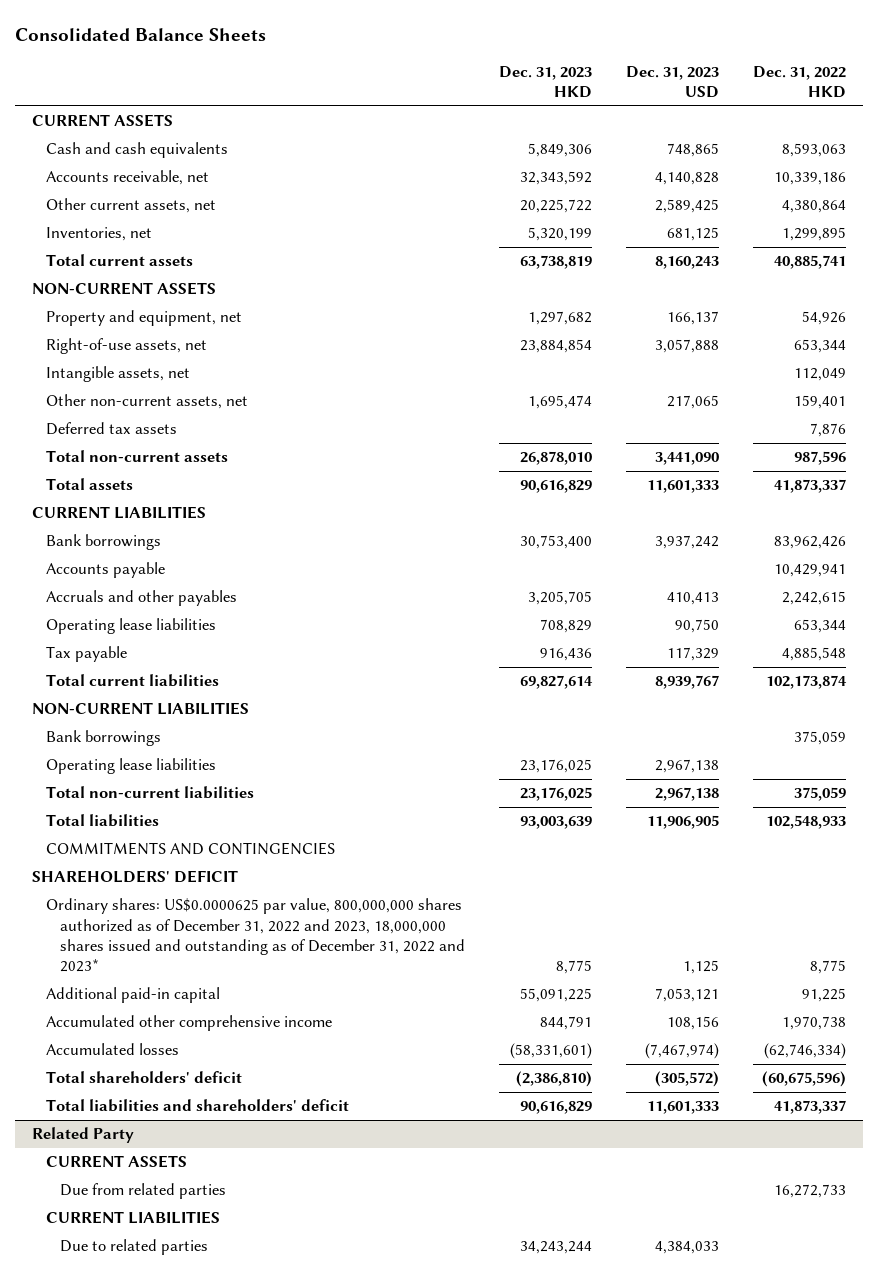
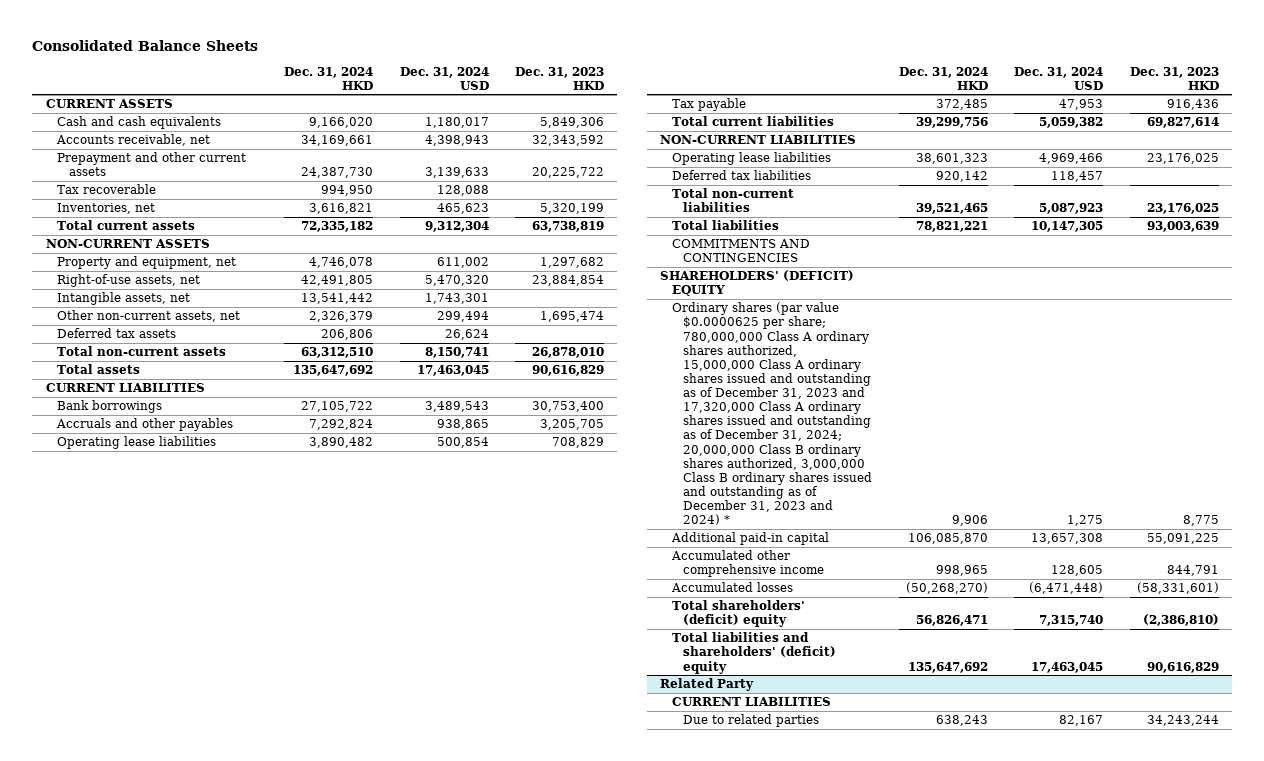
- | Dec. 31, 2023 HKD | Dec. 31, 2023 USD | Dec. 31, 2022 HKD
+ | Dec. 31, 2024 HKD | Dec. 31, 2024 USD | Dec. 31, 2023 HKD
- Other current assets, net | 20,225,722 | 2,589,425 | 4,380,864
+ Prepayment and other current assets | 24,387,730 | 3,139,633 | 20,225,722
+ Tax recoverable | 994,950 | 128,088 |
- Accounts payable | | | 10,429,941
- Bank borrowings | | | 375,059
+ Deferred tax liabilities | 920,142 | 118,457 |
- SHAREHOLDERS' DEFICIT
- Ordinary shares: US$0.0000625 par value, 800,000,000 shares authorized as of December 31, 2022 and 2023, 18,000,000 shares issued and outstanding as of December 31, 2022 and 2023* | 8,775 | 1,125 | 8,775
+ SHAREHOLDERS' (DEFICIT) EQUITY
+ Ordinary shares (par value $0.0000625 per share; 780,000,000 Class A ordinary shares authorized, 15,000,000 Class A ordinary shares issued and outstanding as of December 31, 2023 and 17,320,000 Class A ordinary shares issued and outstanding as of December 31, 2024; 20,000,000 Class B ordinary shares authorized, 3,000,000 Class B ordinary shares issued and outstanding as of December 31, 2023 and 2024) * | 9,906 | 1,275 | 8,775
- Total shareholders' deficit | (2,386,810) | (305,572) | (60,675,596)
- Total liabilities and shareholders' deficit | 90,616,829 | 11,601,333 | 41,873,337
+ Total shareholders' (deficit) equity | 56,826,471 | 7,315,740 | (2,386,810)
+ Total liabilities and shareholders' (deficit) equity | 135,647,692 | 17,463,045 | 90,616,829
@ Related Party
- CURRENT ASSETS
- Due from related parties | | | 16,272,733

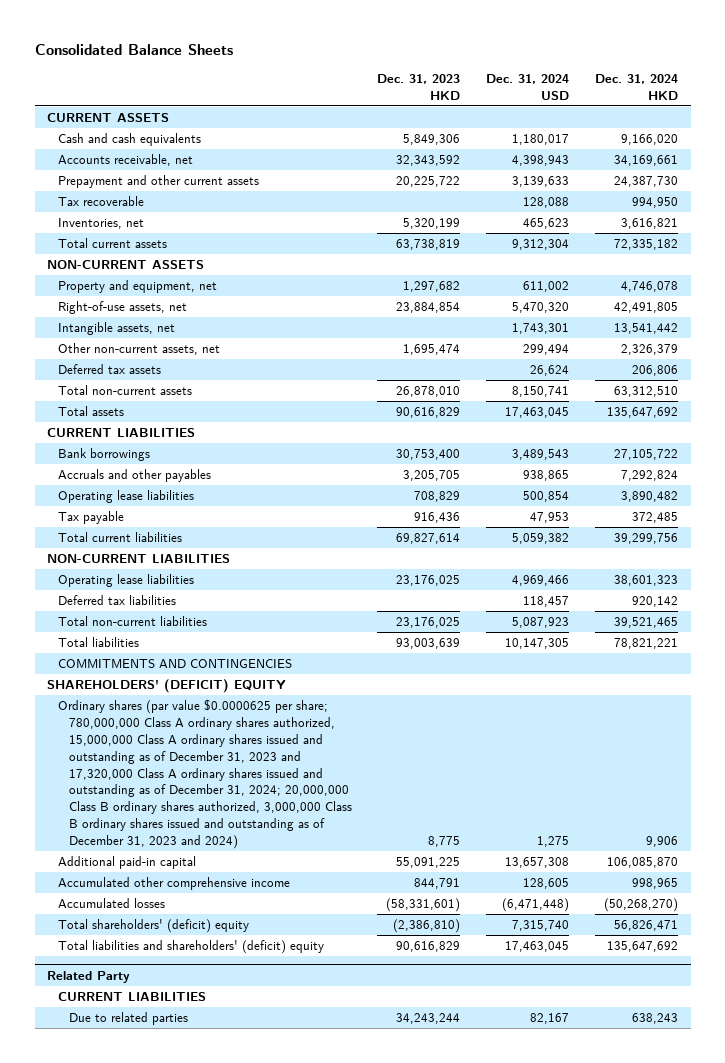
- | Dec. 31, 2024 HKD | Dec. 31, 2024 USD | Dec. 31, 2023 HKD
+ | Dec. 31, 2023 HKD | Dec. 31, 2024 USD | Dec. 31, 2024 HKD
- Ordinary shares (par value $0.0000625 per share; 780,000,000 Class A ordinary shares authorized, 15,000,000 Class A ordinary shares issued and outstanding as of December 31, 2023 and 17,320,000 Class A ordinary shares issued and outstanding as of December 31, 2024; 20,000,000 Class B ordinary shares authorized, 3,000,000 Class B ordinary shares issued and outstanding as of December 31, 2023 and 2024) * | 9,906 | 1,275 | 8,775
+ Ordinary shares (par value $0.0000625 per share; 780,000,000 Class A ordinary shares authorized, 15,000,000 Class A ordinary shares issued and outstanding as of December 31, 2023 and 17,320,000 Class A ordinary shares issued and outstanding as of December 31, 2024; 20,000,000 Class B ordinary shares authorized, 3,000,000 Class B ordinary shares issued and outstanding as of December 31, 2023 and 2024) | 8,775 | 1,275 | 9,906

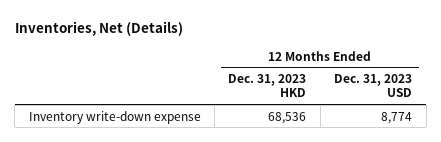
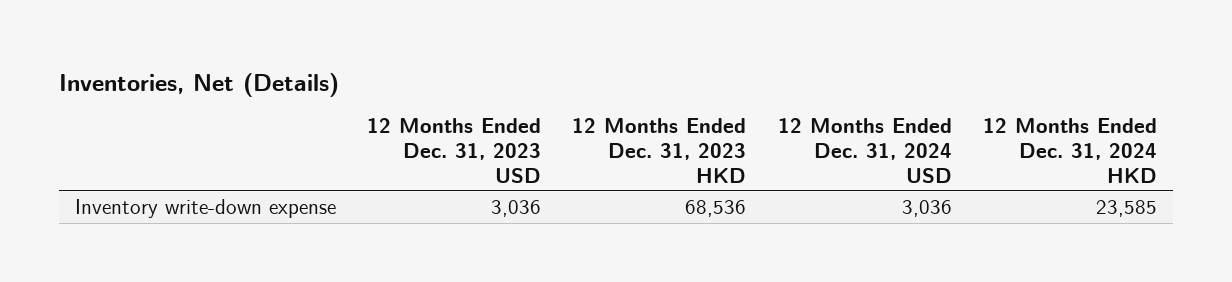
- | 12 Months Ended Dec. 31, 2023 HKD | 12 Months Ended Dec. 31, 2023 USD
+ | 12 Months Ended Dec. 31, 2023 USD | 12 Months Ended Dec. 31, 2023 HKD | 12 Months Ended Dec. 31, 2024 USD | 12 Months Ended Dec. 31, 2024 HKD
- Inventory write-down expense | 68,536 | 8,774
+ Inventory write-down expense | 3,036 | 68,536 | 3,036 | 23,585

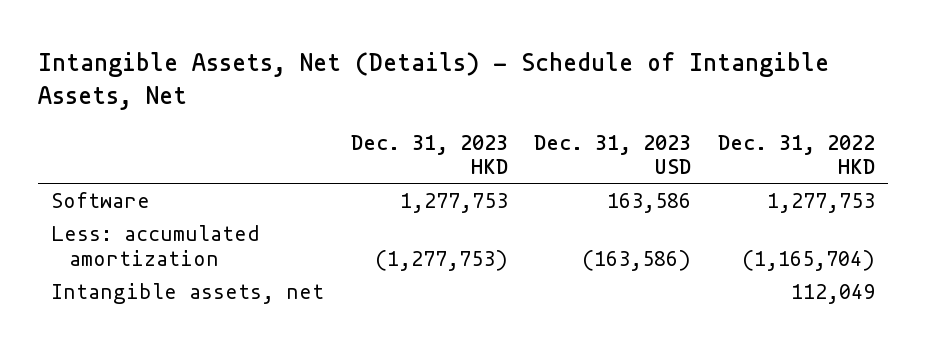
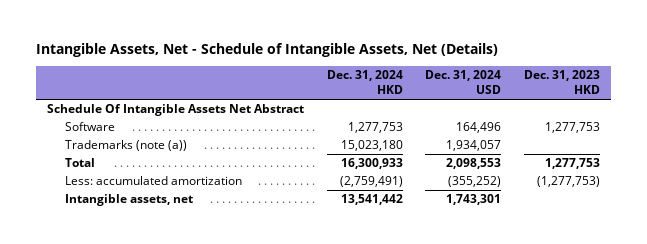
- Intangible Assets, Net (Details) - Schedule of Intangible Assets, Net
+ Intangible Assets, Net - Schedule of Intangible Assets, Net (Details)
- | Dec. 31, 2023 HKD | Dec. 31, 2023 USD | Dec. 31, 2022 HKD
+ | Dec. 31, 2024 HKD | Dec. 31, 2024 USD | Dec. 31, 2023 HKD
+ Schedule Of Intangible Assets Net Abstract
+ Trademarks (note (a)) | 15,023,180 | 1,934,057 |
+ Total | 16,300,933 | 2,098,553 | 1,277,753

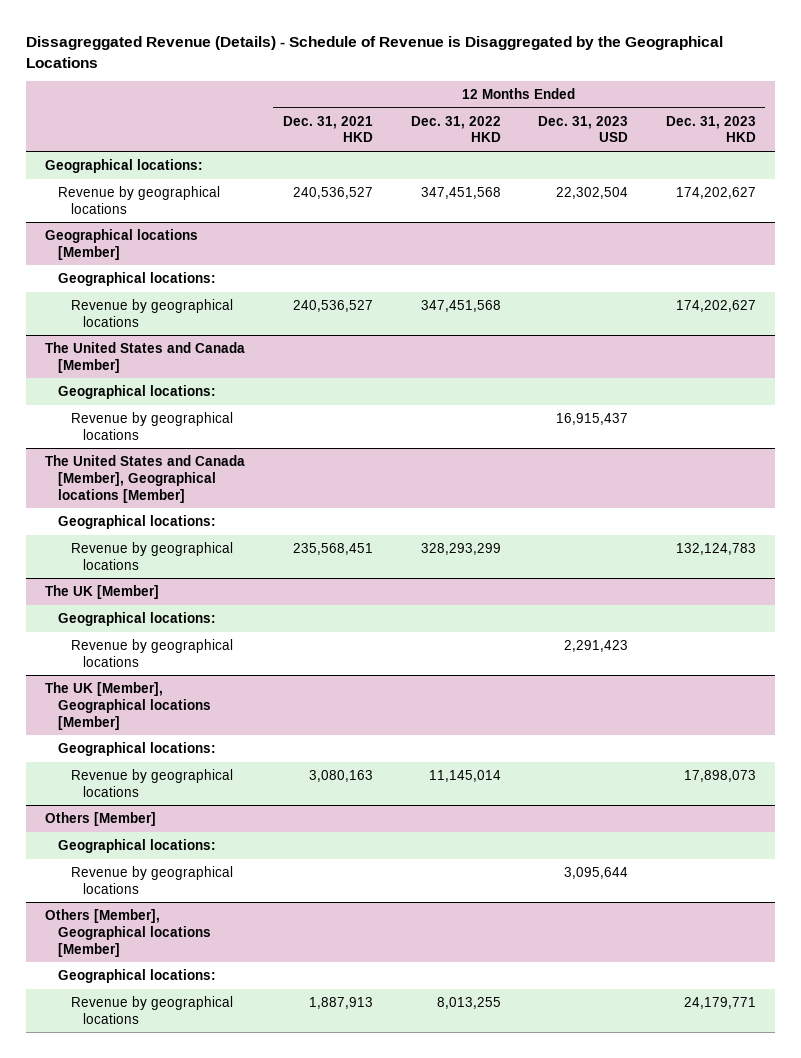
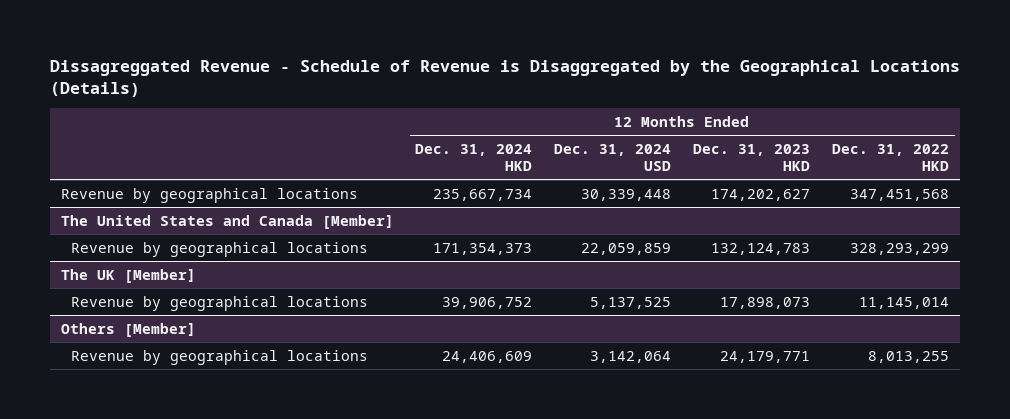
- Dissagreggated Revenue (Details) - Schedule of Revenue is Disaggregated by the Geographical Locations
+ Dissagreggated Revenue - Schedule of Revenue is Disaggregated by the Geographical Locations (Details)
- | 12 Months Ended Dec. 31, 2021 HKD | 12 Months Ended Dec. 31, 2022 HKD | 12 Months Ended Dec. 31, 2023 USD | 12 Months Ended Dec. 31, 2023 HKD
+ | 12 Months Ended Dec. 31, 2024 HKD | 12 Months Ended Dec. 31, 2024 USD | 12 Months Ended Dec. 31, 2023 HKD | 12 Months Ended Dec. 31, 2022 HKD
- Geographical locations:
- Geographical locations [Member]
- Geographical locations:
- Revenue by geographical locations | 240,536,527 | 347,451,568 | | 174,202,627
@ The United States and Canada [Member]
- Geographical locations:
- Revenue by geographical locations | | | 16,915,437 |
- The United States and Canada [Member], Geographical locations [Member]
- Geographical locations:
@ The UK [Member]
- Geographical locations:
- Revenue by geographical locations | | | 2,291,423 |
- The UK [Member], Geographical locations [Member]
- Geographical locations:
@ Others [Member]
- Geographical locations:
- Revenue by geographical locations | | | 3,095,644 |
- Others [Member], Geographical locations [Member]
- Geographical locations:

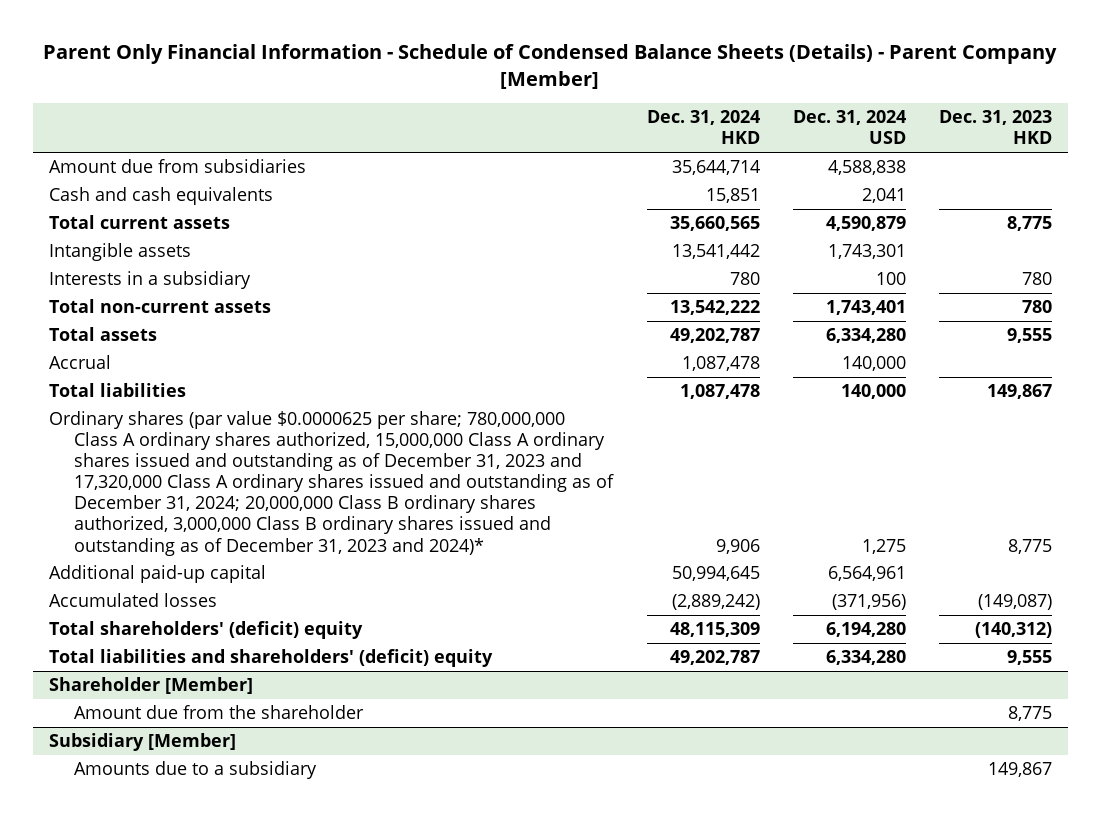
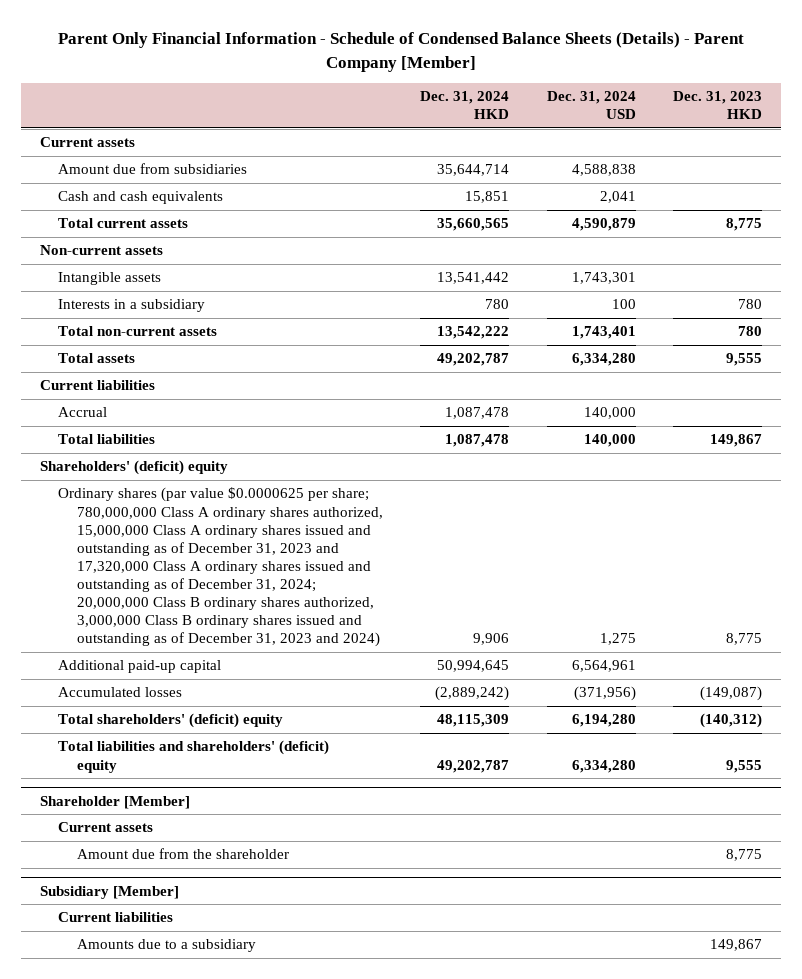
+ Current assets
+ Non-current assets
+ Current liabilities
- Ordinary shares (par value $0.0000625 per share; 780,000,000 Class A ordinary shares authorized, 15,000,000 Class A ordinary shares issued and outstanding as of December 31, 2023 and 17,320,000 Class A ordinary shares issued and outstanding as of December 31, 2024; 20,000,000 Class B ordinary shares authorized, 3,000,000 Class B ordinary shares issued and outstanding as of December 31, 2023 and 2024)* | 9,906 | 1,275 | 8,775
+ Shareholders' (deficit) equity
+ Ordinary shares (par value $0.0000625 per share; 780,000,000 Class A ordinary shares authorized, 15,000,000 Class A ordinary shares issued and outstanding as of December 31, 2023 and 17,320,000 Class A ordinary shares issued and outstanding as of December 31, 2024; 20,000,000 Class B ordinary shares authorized, 3,000,000 Class B ordinary shares issued and outstanding as of December 31, 2023 and 2024) | 9,906 | 1,275 | 8,775
@ Shareholder [Member]
+ Current assets
@ Subsidiary [Member]
+ Current liabilities

